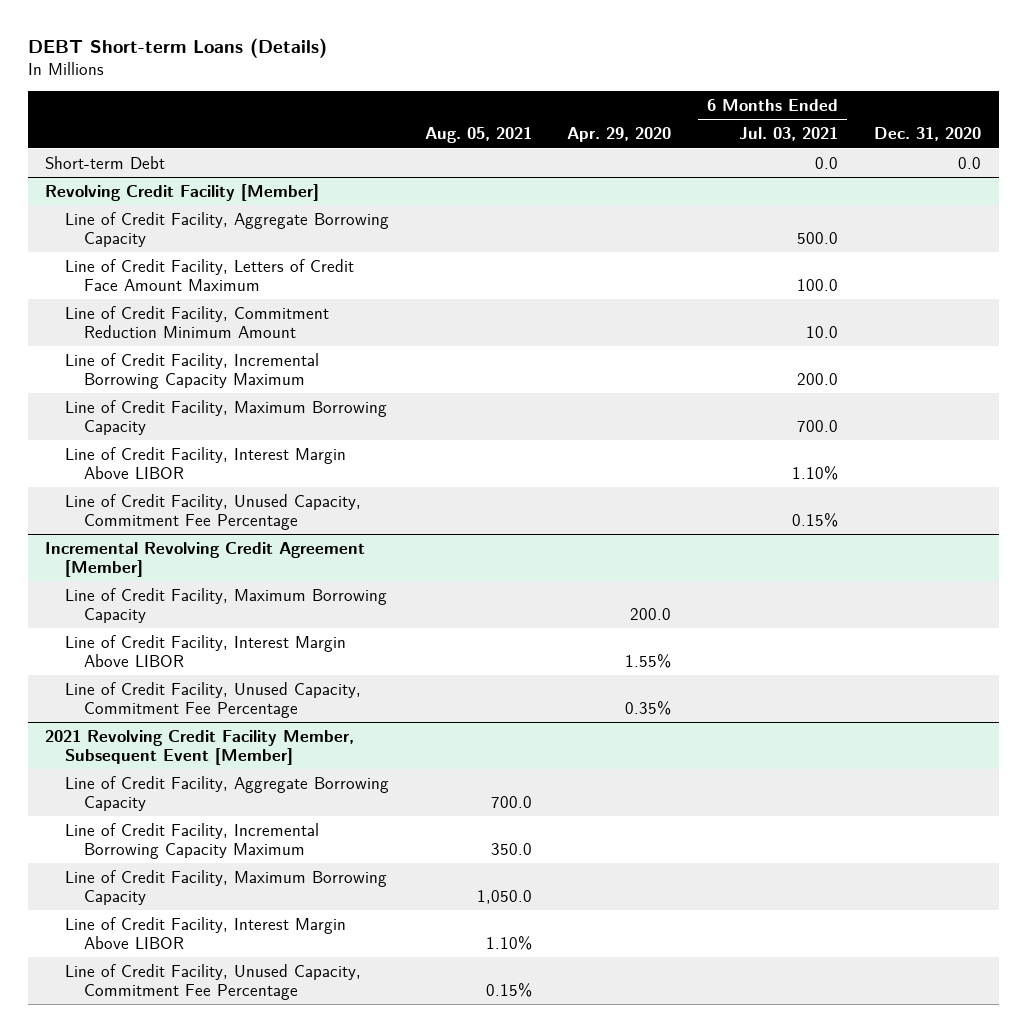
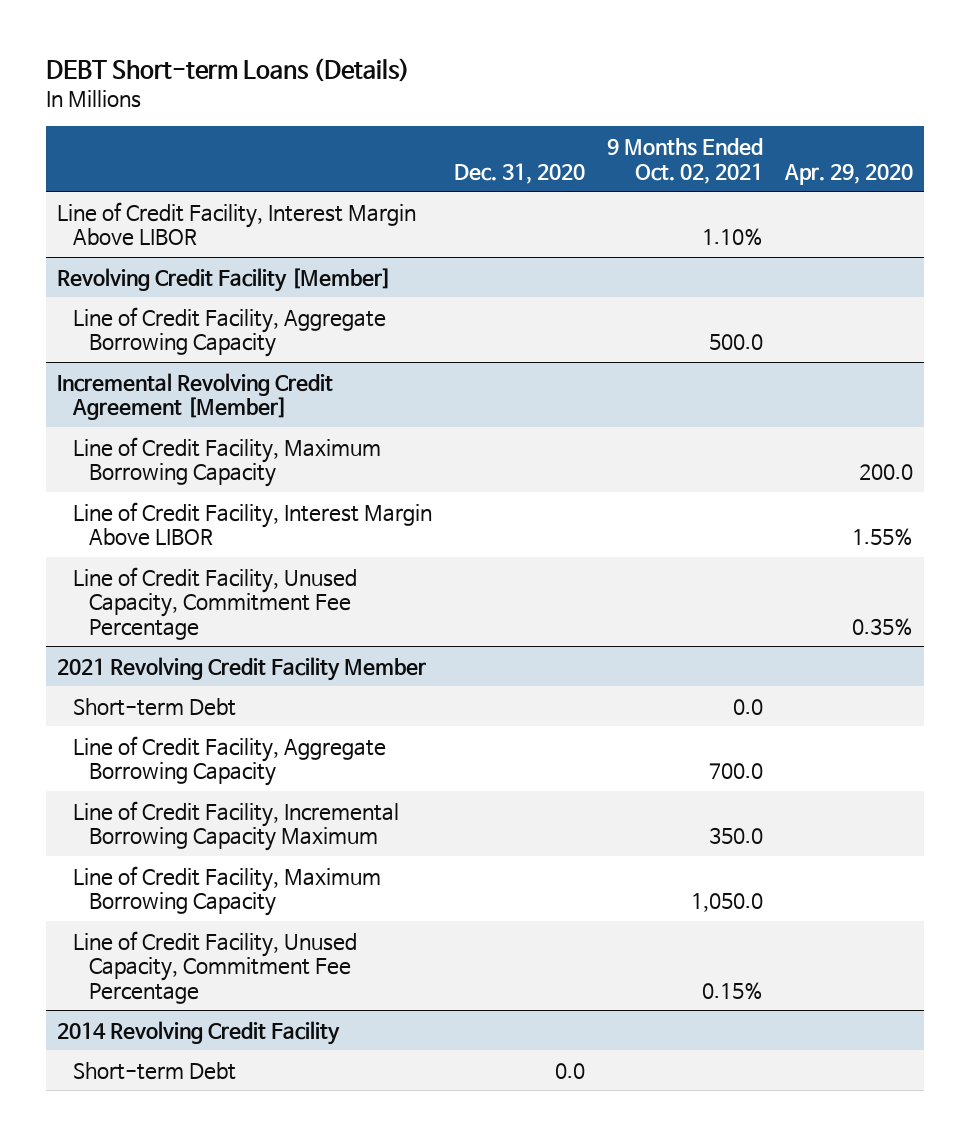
- | Aug. 05, 2021 | Apr. 29, 2020 | 6 Months Ended Jul. 03, 2021 | Dec. 31, 2020
+ | Dec. 31, 2020 | 9 Months Ended Oct. 02, 2021 | Apr. 29, 2020
- Short-term Debt | | | 0.0 | 0.0
+ Line of Credit Facility, Interest Margin Above LIBOR | | 1.10% |
@ Revolving Credit Facility [Member]
- Line of Credit Facility, Letters of Credit Face Amount Maximum | | | 100.0 |
- Line of Credit Facility, Commitment Reduction Minimum Amount | | | 10.0 |
- Line of Credit Facility, Incremental Borrowing Capacity Maximum | | | 200.0 |
- Line of Credit Facility, Maximum Borrowing Capacity | | | 700.0 |
- Line of Credit Facility, Interest Margin Above LIBOR | | | 1.10% |
- Line of Credit Facility, Unused Capacity, Commitment Fee Percentage | | | 0.15% |
- 2021 Revolving Credit Facility Member, Subsequent Event [Member]
+ 2021 Revolving Credit Facility Member
+ Short-term Debt | | 0.0 |
- Line of Credit Facility, Interest Margin Above LIBOR | 1.10% | | |
+ 2014 Revolving Credit Facility
+ Short-term Debt | 0.0 | |

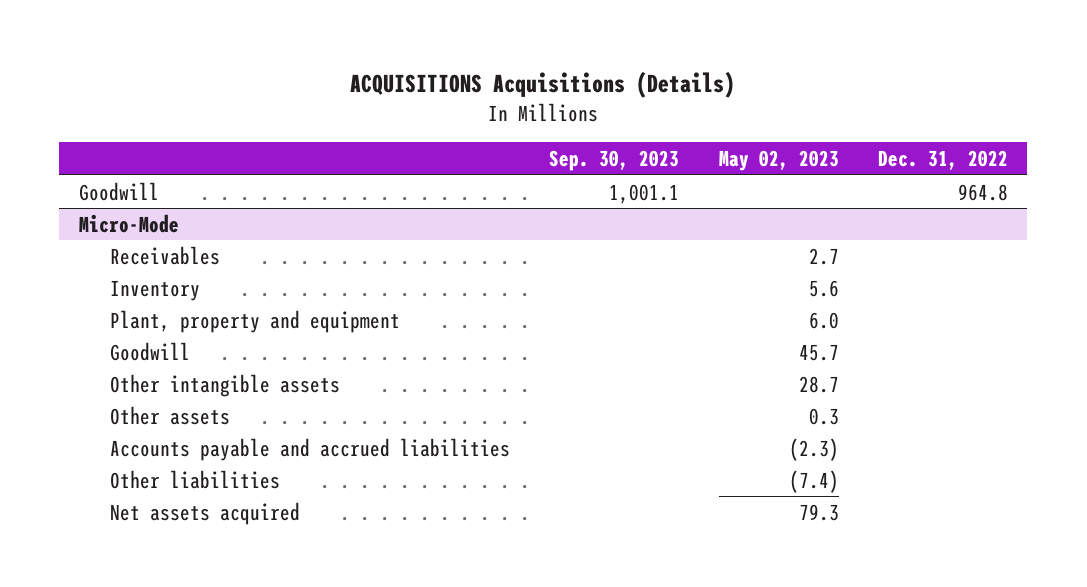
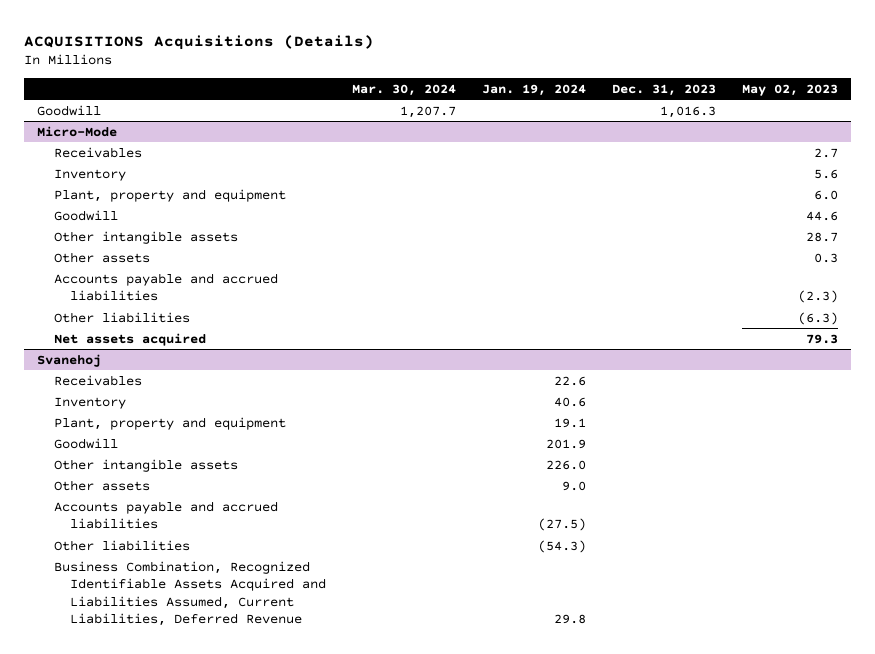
- | Sep. 30, 2023 | May 02, 2023 | Dec. 31, 2022
+ | Mar. 30, 2024 | Jan. 19, 2024 | Dec. 31, 2023 | May 02, 2023
@ Micro-Mode
- Goodwill | | 45.7 |
+ Goodwill | | | | 44.6
- Other liabilities | | (7.4) |
+ Other liabilities | | | | (6.3)
+ Svanehoj
+ Receivables | | 22.6 | |
+ Inventory | | 40.6 | |
+ Plant, property and equipment | | 19.1 | |
+ Goodwill | | 201.9 | |
+ Other intangible assets | | 226.0 | |
+ Other assets | | 9.0 | |
+ Accounts payable and accrued liabilities | | (27.5) | |
+ Other liabilities | | (54.3) | |
+ Business Combination, Recognized Identifiable Assets Acquired and Liabilities Assumed, Current Liabilities, Deferred Revenue | | 29.8 | |

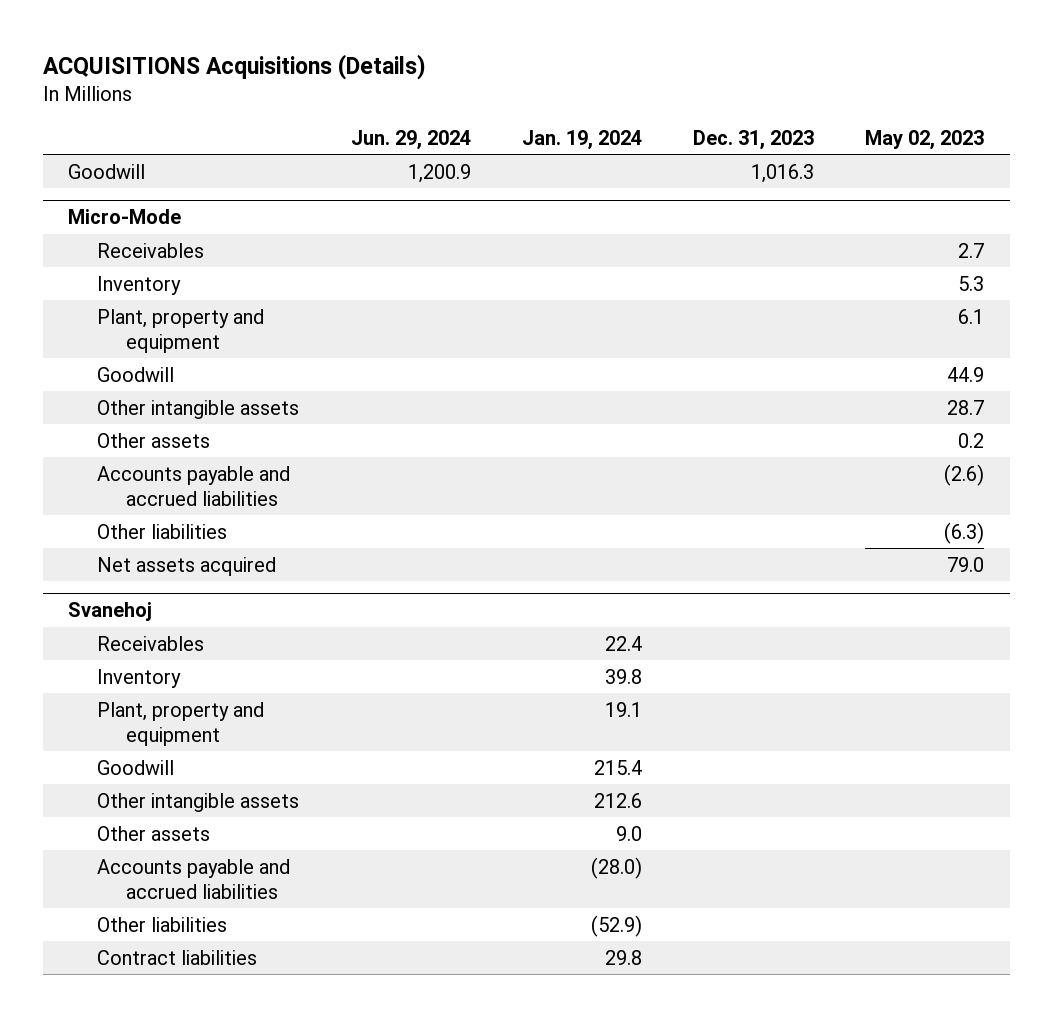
- | Mar. 30, 2024 | Jan. 19, 2024 | Dec. 31, 2023 | May 02, 2023
+ | Jun. 29, 2024 | Jan. 19, 2024 | Dec. 31, 2023 | May 02, 2023
@ Micro-Mode
- Inventory | | | | 5.6
- Plant, property and equipment | | | | 6.0
- Goodwill | | | | 44.6
+ Inventory | | | | 5.3
+ Plant, property and equipment | | | | 6.1
+ Goodwill | | | | 44.9
- Other assets | | | | 0.3
- Accounts payable and accrued liabilities | | | | (2.3)
+ Other assets | | | | 0.2
+ Accounts payable and accrued liabilities | | | | (2.6)
- Net assets acquired | | | | 79.3
+ Net assets acquired | | | | 79.0
@ Svanehoj
- Receivables | | 22.6 | |
- Inventory | | 40.6 | |
+ Receivables | | 22.4 | |
+ Inventory | | 39.8 | |
- Goodwill | | 201.9 | |
- Other intangible assets | | 226.0 | |
+ Goodwill | | 215.4 | |
+ Other intangible assets | | 212.6 | |
- Accounts payable and accrued liabilities | | (27.5) | |
- Other liabilities | | (54.3) | |
- Business Combination, Recognized Identifiable Assets Acquired and Liabilities Assumed, Current Liabilities, Deferred Revenue | | 29.8 | |
+ Accounts payable and accrued liabilities | | (28.0) | |
+ Other liabilities | | (52.9) | |
+ Contract liabilities | | 29.8 | |

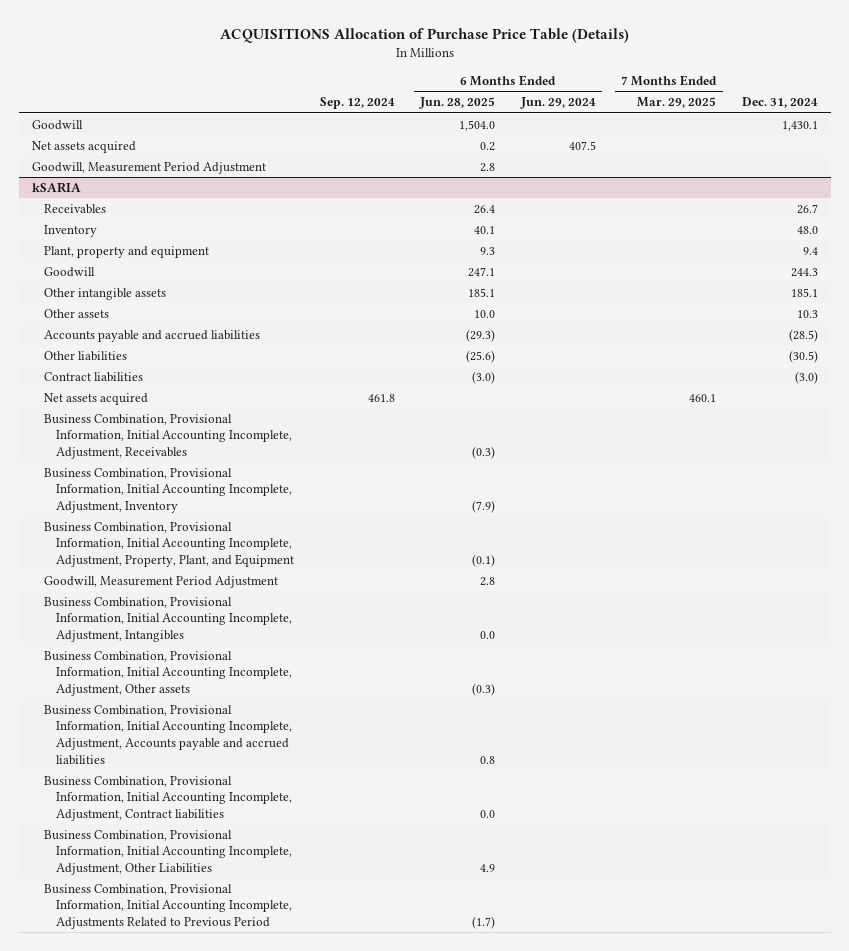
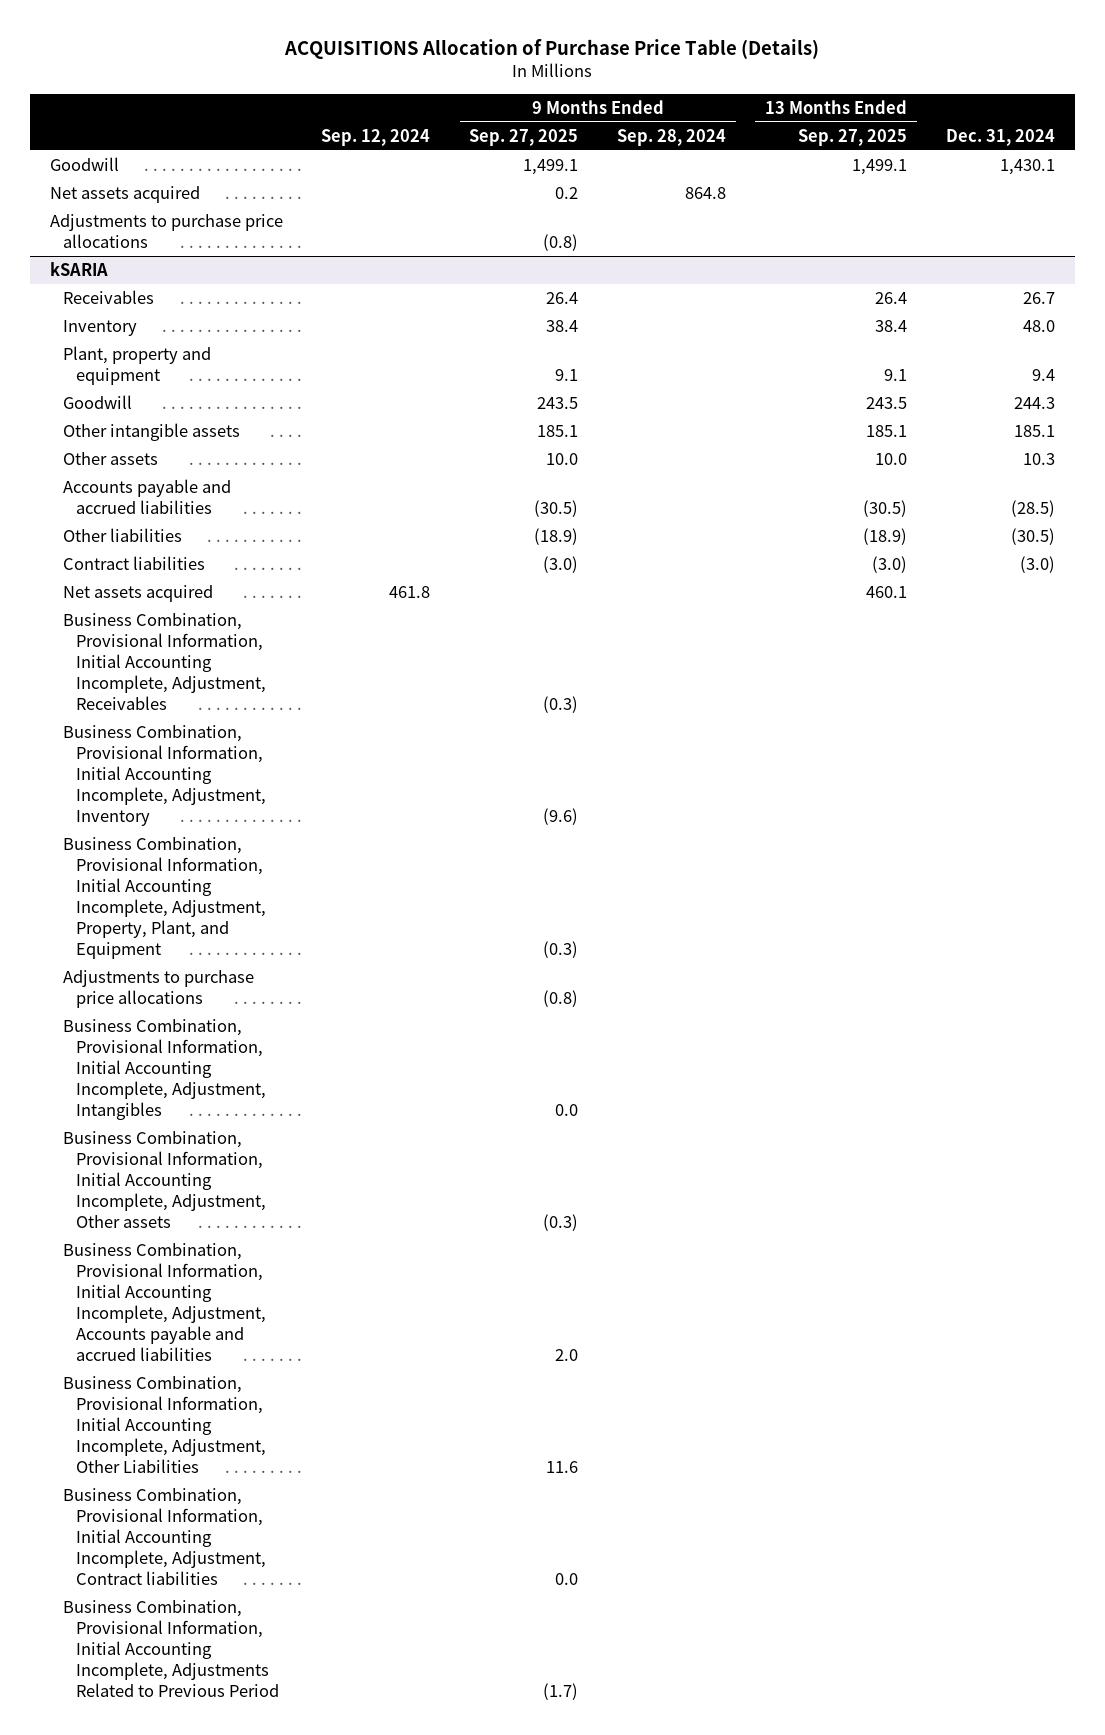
- | Sep. 12, 2024 | 6 Months Ended Jun. 28, 2025 | 6 Months Ended Jun. 29, 2024 | 7 Months Ended Mar. 29, 2025 | Dec. 31, 2024
+ | Sep. 12, 2024 | 9 Months Ended Sep. 27, 2025 | 9 Months Ended Sep. 28, 2024 | 13 Months Ended Sep. 27, 2025 | Dec. 31, 2024
- Goodwill, Measurement Period Adjustment | | 2.8 | | |
+ Adjustments to purchase price allocations | | (0.8) | | |
@ kSARIA
- Goodwill, Measurement Period Adjustment | | 2.8 | | |
+ Adjustments to purchase price allocations | | (0.8) | | |
moved down: Business Combination, Provisional Information, Initial Accounting Incomplete, Adjustment, Contract liabilities | | 0.0 | | |

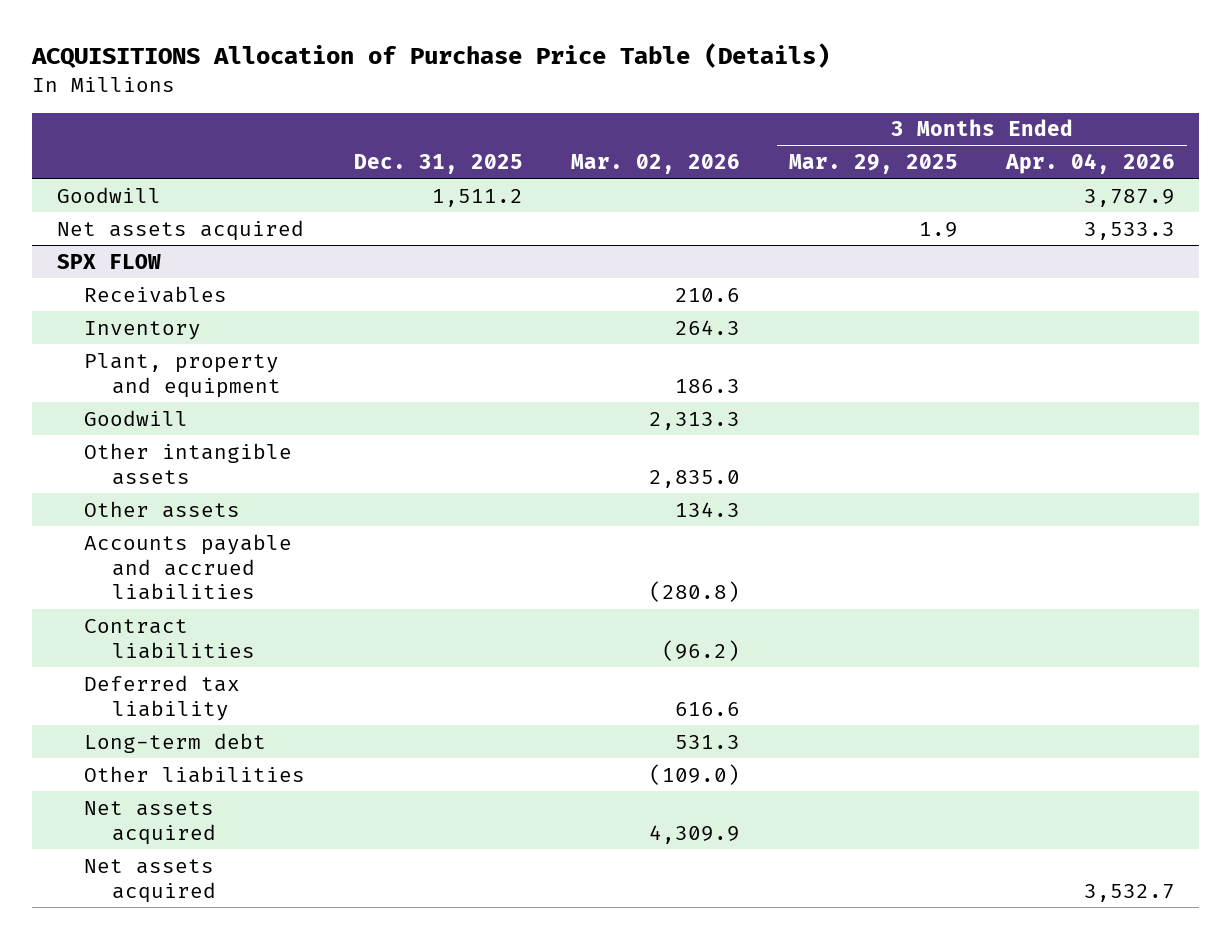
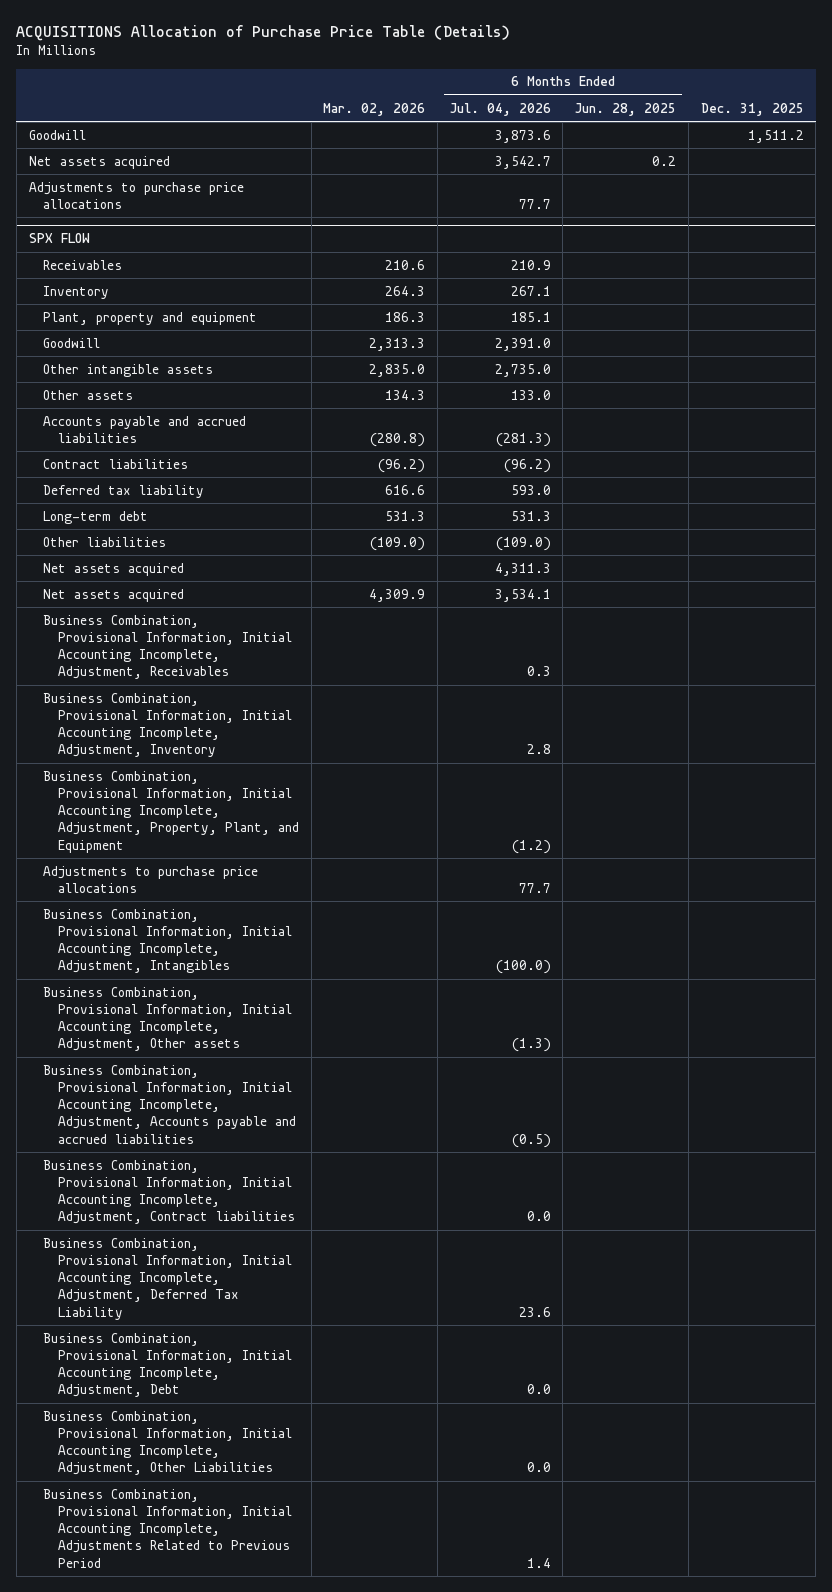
- | Dec. 31, 2025 | Mar. 02, 2026 | 3 Months Ended Mar. 29, 2025 | 3 Months Ended Apr. 04, 2026
+ | Mar. 02, 2026 | 6 Months Ended Jul. 04, 2026 | 6 Months Ended Jun. 28, 2025 | Dec. 31, 2025
+ Adjustments to purchase price allocations | | 77.7 | |
@ SPX FLOW
moved down: Net assets acquired | 4,309.9 | 3,534.1 | |
+ Business Combination, Provisional Information, Initial Accounting Incomplete, Adjustment, Receivables | | 0.3 | |
+ Business Combination, Provisional Information, Initial Accounting Incomplete, Adjustment, Inventory | | 2.8 | |
+ Business Combination, Provisional Information, Initial Accounting Incomplete, Adjustment, Property, Plant, and Equipment | | (1.2) | |
+ Adjustments to purchase price allocations | | 77.7 | |
+ Business Combination, Provisional Information, Initial Accounting Incomplete, Adjustment, Intangibles | | (100.0) | |
+ Business Combination, Provisional Information, Initial Accounting Incomplete, Adjustment, Other assets | | (1.3) | |
+ Business Combination, Provisional Information, Initial Accounting Incomplete, Adjustment, Accounts payable and accrued liabilities | | (0.5) | |
+ Business Combination, Provisional Information, Initial Accounting Incomplete, Adjustment, Contract liabilities | | 0.0 | |
+ Business Combination, Provisional Information, Initial Accounting Incomplete, Adjustment, Deferred Tax Liability | | 23.6 | |
+ Business Combination, Provisional Information, Initial Accounting Incomplete, Adjustment, Debt | | 0.0 | |
+ Business Combination, Provisional Information, Initial Accounting Incomplete, Adjustment, Other Liabilities | | 0.0 | |
+ Business Combination, Provisional Information, Initial Accounting Incomplete, Adjustments Related to Previous Period | | 1.4 | |

